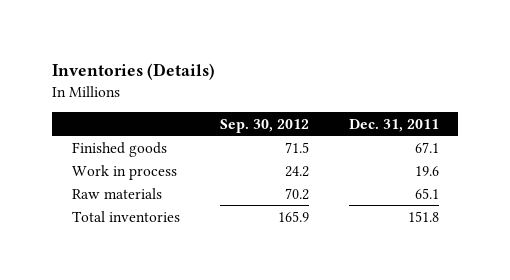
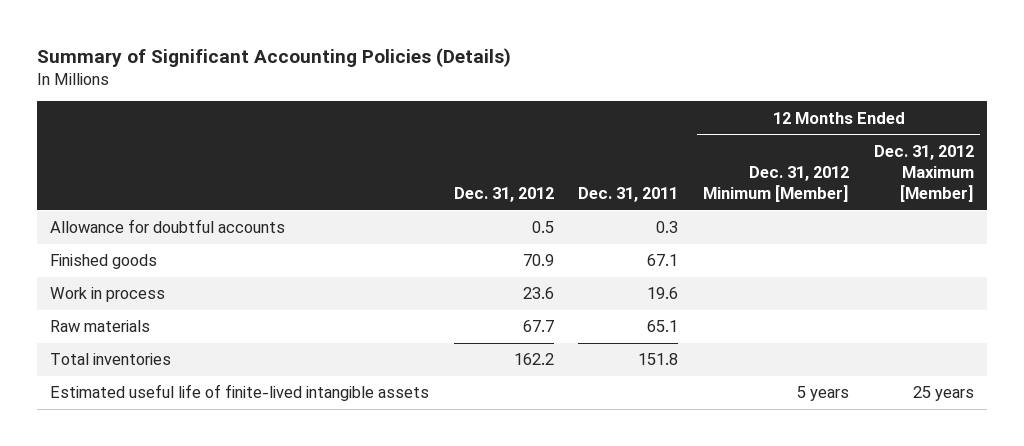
- Inventories (Details)
+ Summary of Significant Accounting Policies (Details)
- | Sep. 30, 2012 | Dec. 31, 2011
+ | Dec. 31, 2012 | Dec. 31, 2011 | 12 Months Ended Dec. 31, 2012 Minimum [Member] | 12 Months Ended Dec. 31, 2012 Maximum [Member]
+ Allowance for doubtful accounts | 0.5 | 0.3 | |
+ Estimated useful life of finite-lived intangible assets | | | 5 years | 25 years

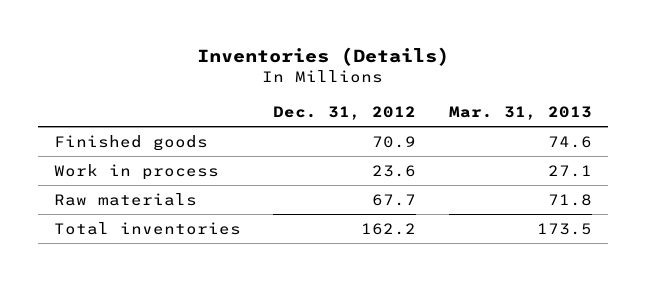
- Summary of Significant Accounting Policies (Details)
+ Inventories (Details)
- | Dec. 31, 2012 | Dec. 31, 2011 | 12 Months Ended Dec. 31, 2012 Minimum [Member] | 12 Months Ended Dec. 31, 2012 Maximum [Member]
+ | Dec. 31, 2012 | Mar. 31, 2013
- Allowance for doubtful accounts | 0.5 | 0.3 | |
- Estimated useful life of finite-lived intangible assets | | | 5 years | 25 years

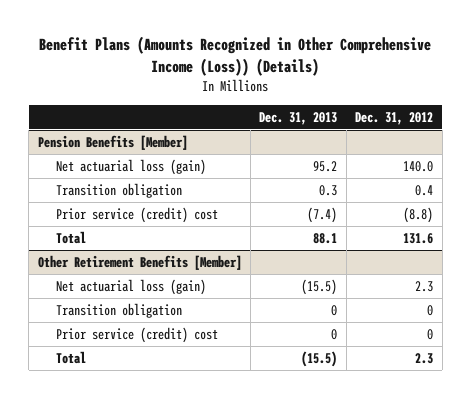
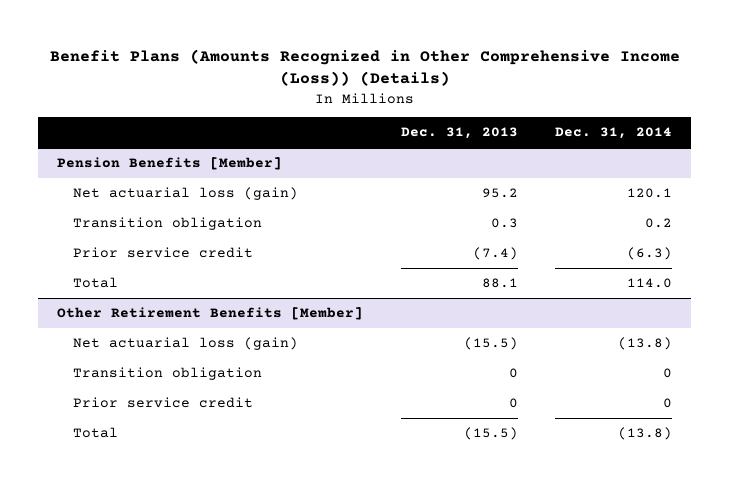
- | Dec. 31, 2013 | Dec. 31, 2012
+ | Dec. 31, 2013 | Dec. 31, 2014
@ Pension Benefits [Member]
- Prior service (credit) cost | (7.4) | (8.8)
+ Prior service credit | (7.4) | (6.3)
@ Other Retirement Benefits [Member]
- Prior service (credit) cost | 0 | 0
+ Prior service credit | 0 | 0

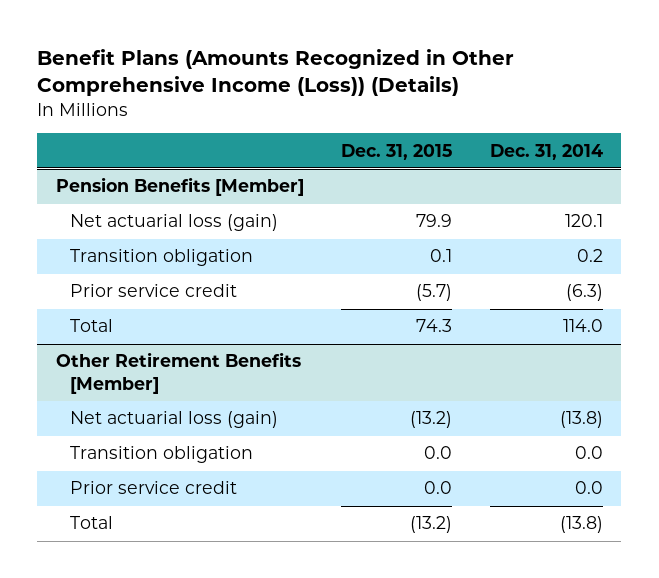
- | Dec. 31, 2013 | Dec. 31, 2014
+ | Dec. 31, 2015 | Dec. 31, 2014
@ Other Retirement Benefits [Member]
- Transition obligation | 0 | 0
- Prior service credit | 0 | 0
+ Transition obligation | 0.0 | 0.0
+ Prior service credit | 0.0 | 0.0

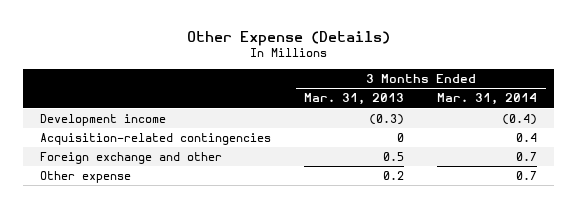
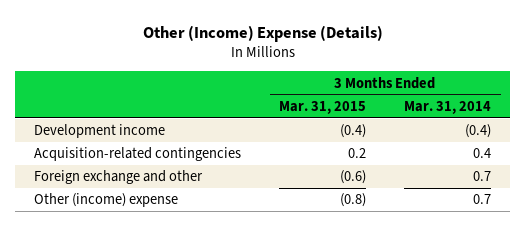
- Other Expense (Details)
+ Other (Income) Expense (Details)
- | 3 Months Ended Mar. 31, 2013 | 3 Months Ended Mar. 31, 2014
+ | 3 Months Ended Mar. 31, 2015 | 3 Months Ended Mar. 31, 2014
- Other expense | 0.2 | 0.7
+ Other (income) expense | (0.8) | 0.7

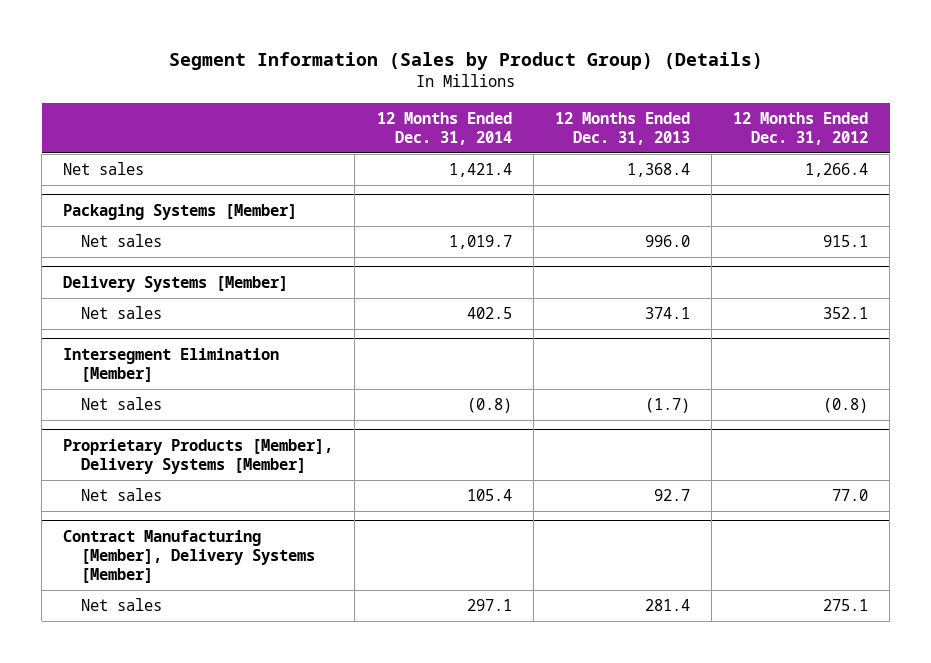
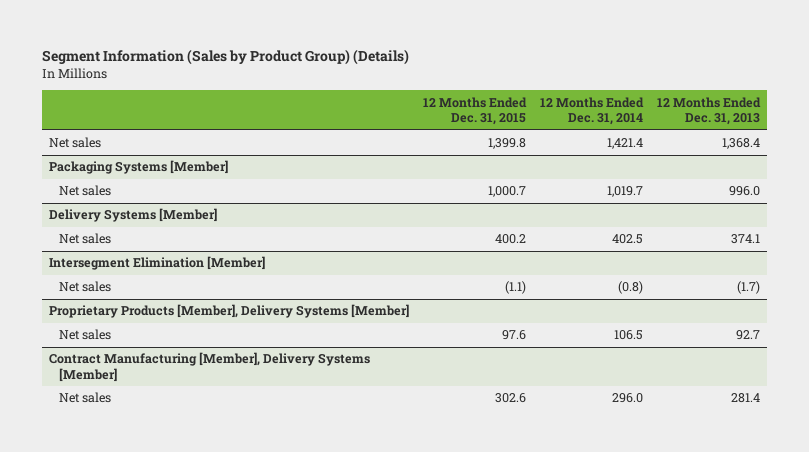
- | 12 Months Ended Dec. 31, 2014 | 12 Months Ended Dec. 31, 2013 | 12 Months Ended Dec. 31, 2012
+ | 12 Months Ended Dec. 31, 2015 | 12 Months Ended Dec. 31, 2014 | 12 Months Ended Dec. 31, 2013
@ Proprietary Products [Member], Delivery Systems [Member]
- Net sales | 105.4 | 92.7 | 77.0
+ Net sales | 97.6 | 106.5 | 92.7
@ Contract Manufacturing [Member], Delivery Systems [Member]
- Net sales | 297.1 | 281.4 | 275.1
+ Net sales | 302.6 | 296.0 | 281.4

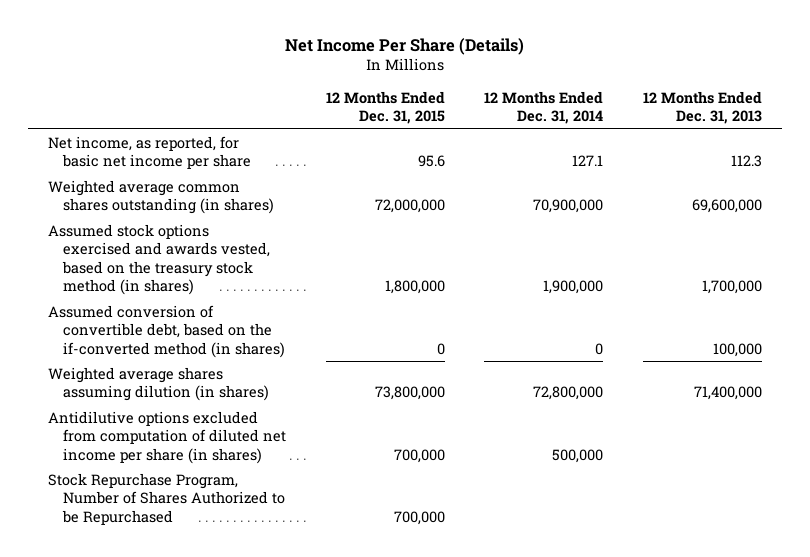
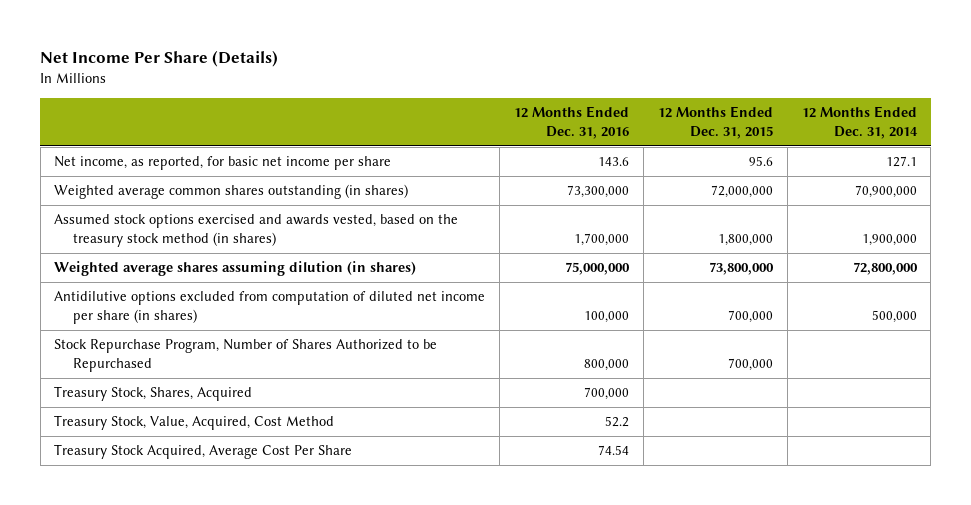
- | 12 Months Ended Dec. 31, 2015 | 12 Months Ended Dec. 31, 2014 | 12 Months Ended Dec. 31, 2013
+ | 12 Months Ended Dec. 31, 2016 | 12 Months Ended Dec. 31, 2015 | 12 Months Ended Dec. 31, 2014
- Assumed conversion of convertible debt, based on the if-converted method (in shares) | 0 | 0 | 100,000
+ Treasury Stock, Shares, Acquired | 700,000 | |
+ Treasury Stock, Value, Acquired, Cost Method | 52.2 | |
+ Treasury Stock Acquired, Average Cost Per Share | 74.54 | |

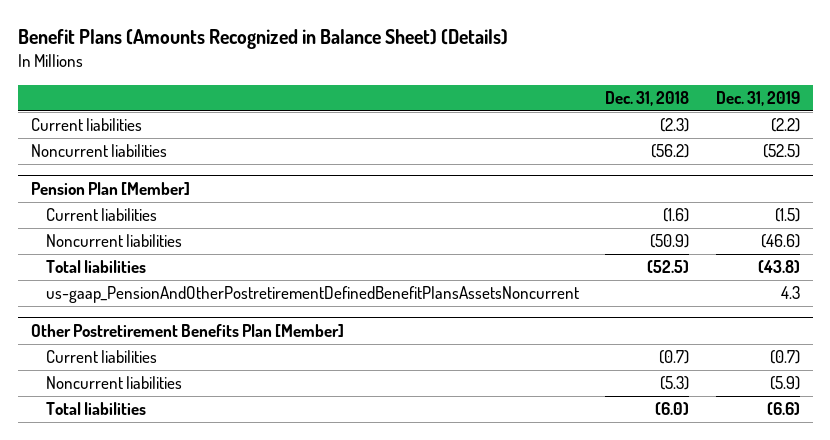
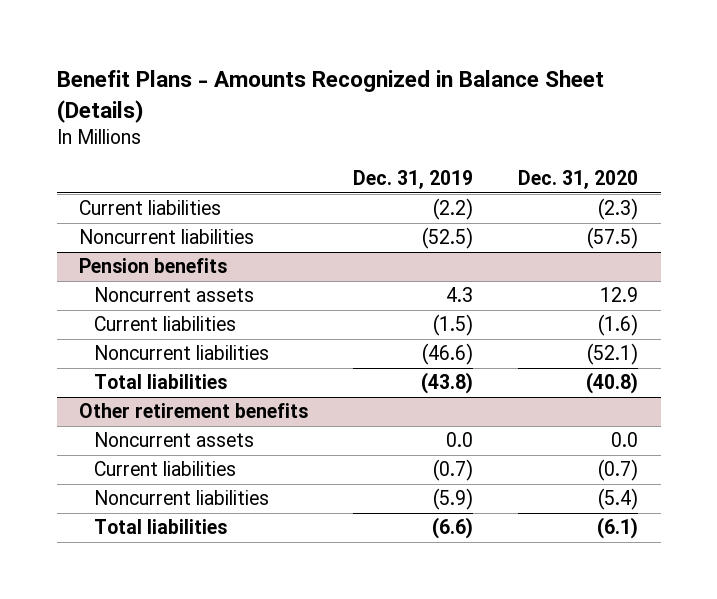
- Benefit Plans (Amounts Recognized in Balance Sheet) (Details)
+ Benefit Plans - Amounts Recognized in Balance Sheet (Details)
- | Dec. 31, 2018 | Dec. 31, 2019
+ | Dec. 31, 2019 | Dec. 31, 2020
- Pension Plan [Member]
+ Pension benefits
+ Noncurrent assets | 4.3 | 12.9
- us-gaap_PensionAndOtherPostretirementDefinedBenefitPlansAssetsNoncurrent | | 4.3
- Other Postretirement Benefits Plan [Member]
+ Other retirement benefits
+ Noncurrent assets | 0.0 | 0.0

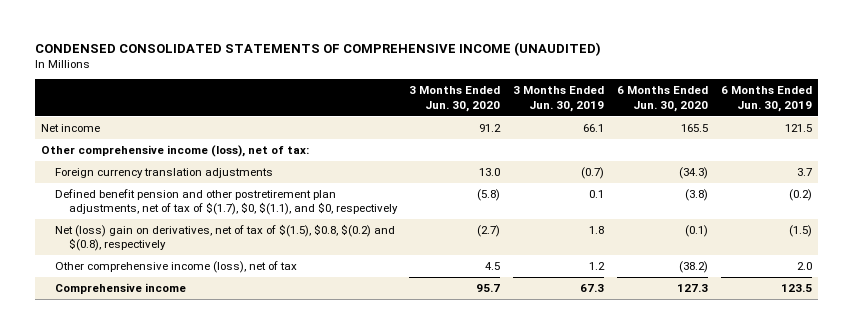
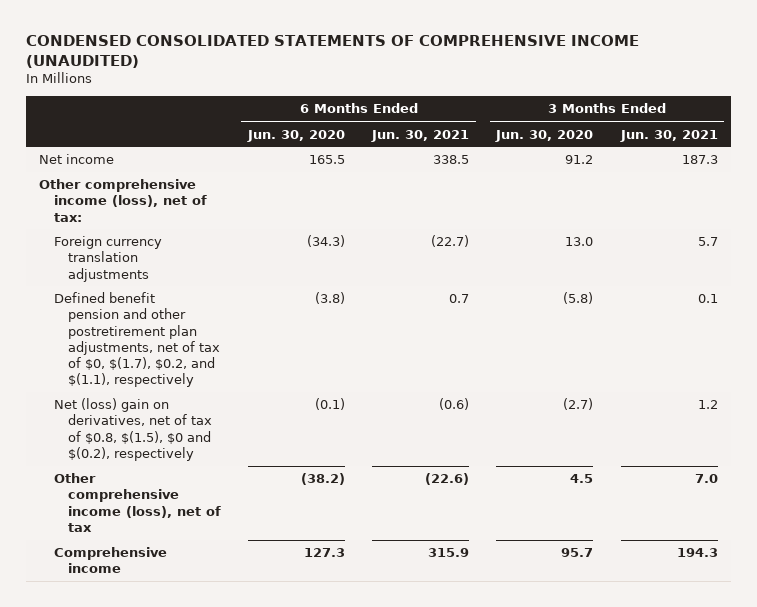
- | 3 Months Ended Jun. 30, 2020 | 3 Months Ended Jun. 30, 2019 | 6 Months Ended Jun. 30, 2020 | 6 Months Ended Jun. 30, 2019
+ | 6 Months Ended Jun. 30, 2020 | 6 Months Ended Jun. 30, 2021 | 3 Months Ended Jun. 30, 2020 | 3 Months Ended Jun. 30, 2021
- Defined benefit pension and other postretirement plan adjustments, net of tax of $(1.7), $0, $(1.1), and $0, respectively | (5.8) | 0.1 | (3.8) | (0.2)
- Net (loss) gain on derivatives, net of tax of $(1.5), $0.8, $(0.2) and $(0.8), respectively | (2.7) | 1.8 | (0.1) | (1.5)
+ Defined benefit pension and other postretirement plan adjustments, net of tax of $0, $(1.7), $0.2, and $(1.1), respectively | (3.8) | 0.7 | (5.8) | 0.1
+ Net (loss) gain on derivatives, net of tax of $0.8, $(1.5), $0 and $(0.2), respectively | (0.1) | (0.6) | (2.7) | 1.2

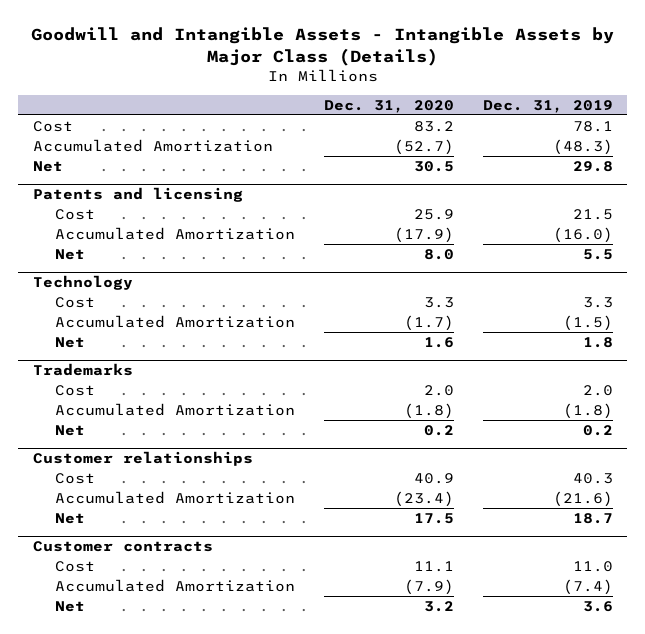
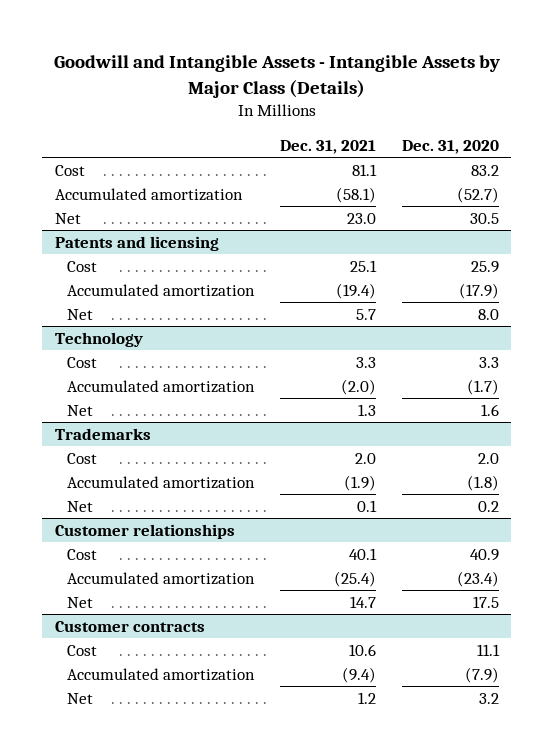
- | Dec. 31, 2020 | Dec. 31, 2019
+ | Dec. 31, 2021 | Dec. 31, 2020
- Accumulated Amortization | (52.7) | (48.3)
+ Accumulated amortization | (58.1) | (52.7)
@ Patents and licensing
- Accumulated Amortization | (17.9) | (16.0)
+ Accumulated amortization | (19.4) | (17.9)
@ Technology
- Accumulated Amortization | (1.7) | (1.5)
+ Accumulated amortization | (2.0) | (1.7)
@ Trademarks
- Accumulated Amortization | (1.8) | (1.8)
+ Accumulated amortization | (1.9) | (1.8)
@ Customer relationships
- Accumulated Amortization | (23.4) | (21.6)
+ Accumulated amortization | (25.4) | (23.4)
@ Customer contracts
- Accumulated Amortization | (7.9) | (7.4)
+ Accumulated amortization | (9.4) | (7.9)

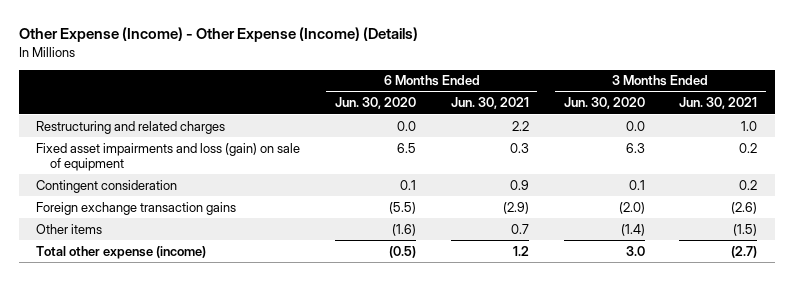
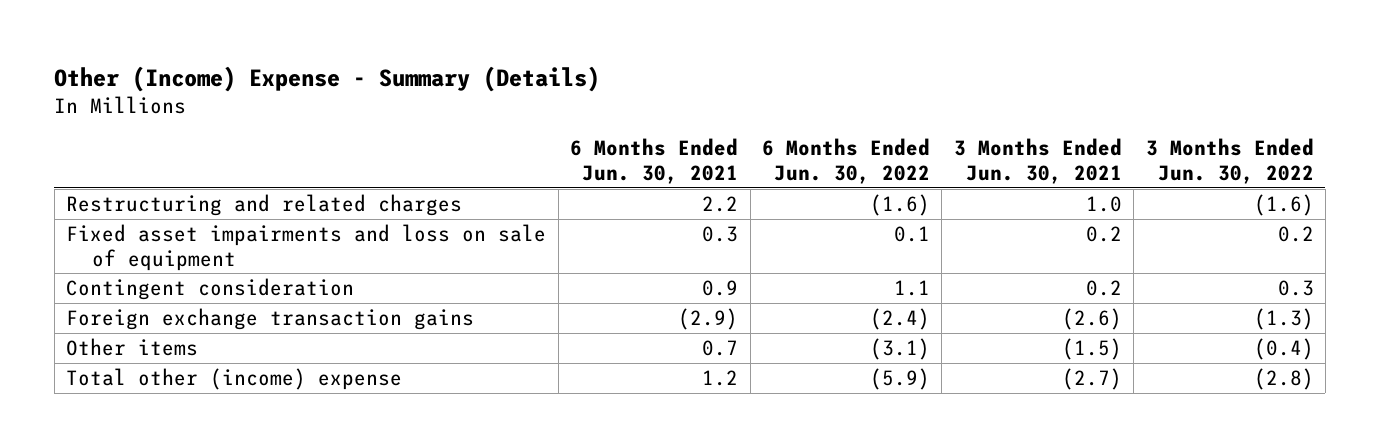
- Other Expense (Income) - Other Expense (Income) (Details)
+ Other (Income) Expense - Summary (Details)
- | 6 Months Ended Jun. 30, 2020 | 6 Months Ended Jun. 30, 2021 | 3 Months Ended Jun. 30, 2020 | 3 Months Ended Jun. 30, 2021
+ | 6 Months Ended Jun. 30, 2021 | 6 Months Ended Jun. 30, 2022 | 3 Months Ended Jun. 30, 2021 | 3 Months Ended Jun. 30, 2022
- Fixed asset impairments and loss (gain) on sale of equipment | 6.5 | 0.3 | 6.3 | 0.2
+ Fixed asset impairments and loss on sale of equipment | 0.3 | 0.1 | 0.2 | 0.2
- Total other expense (income) | (0.5) | 1.2 | 3.0 | (2.7)
+ Total other (income) expense | 1.2 | (5.9) | (2.7) | (2.8)

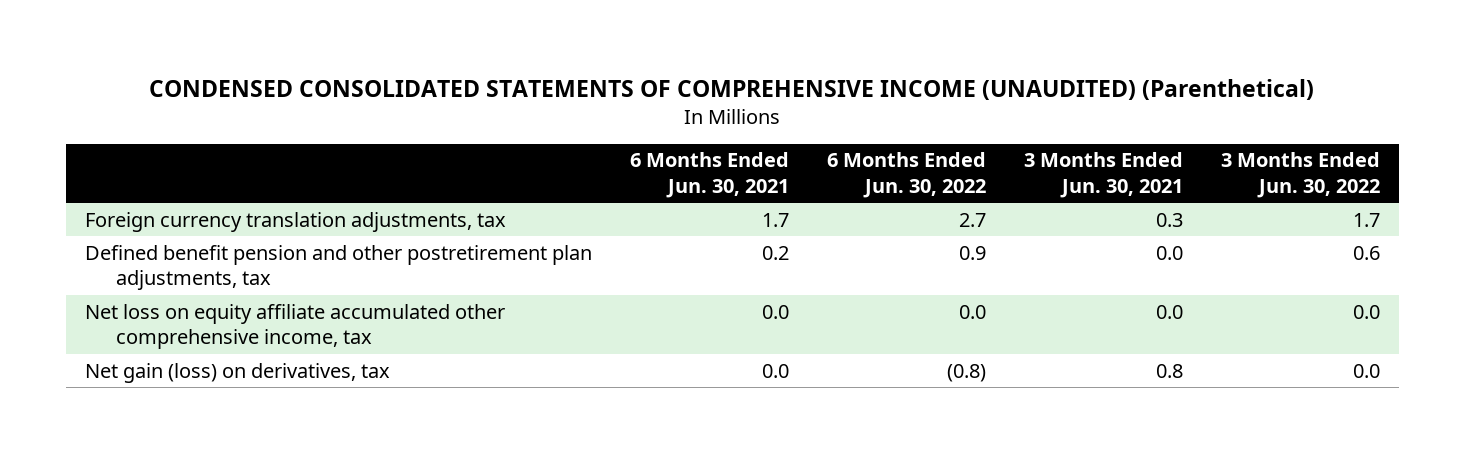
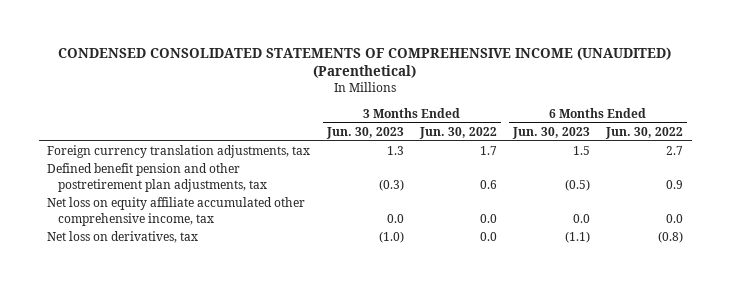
- | 6 Months Ended Jun. 30, 2021 | 6 Months Ended Jun. 30, 2022 | 3 Months Ended Jun. 30, 2021 | 3 Months Ended Jun. 30, 2022
+ | 3 Months Ended Jun. 30, 2023 | 3 Months Ended Jun. 30, 2022 | 6 Months Ended Jun. 30, 2023 | 6 Months Ended Jun. 30, 2022
- Net gain (loss) on derivatives, tax | 0.0 | (0.8) | 0.8 | 0.0
+ Net loss on derivatives, tax | (1.0) | 0.0 | (1.1) | (0.8)

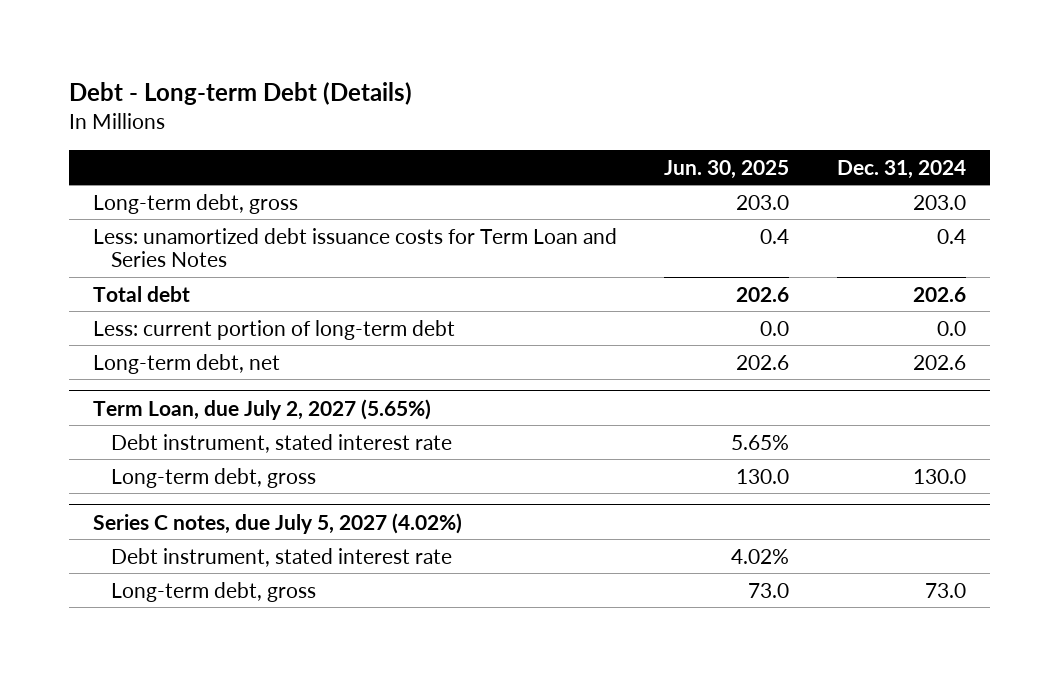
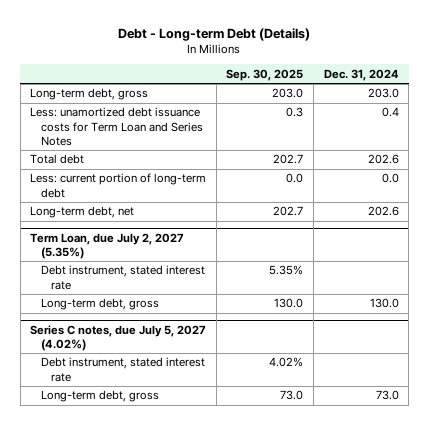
- | Jun. 30, 2025 | Dec. 31, 2024
+ | Sep. 30, 2025 | Dec. 31, 2024
- Term Loan, due July 2, 2027 (5.65%)
+ Term Loan, due July 2, 2027 (5.35%)

